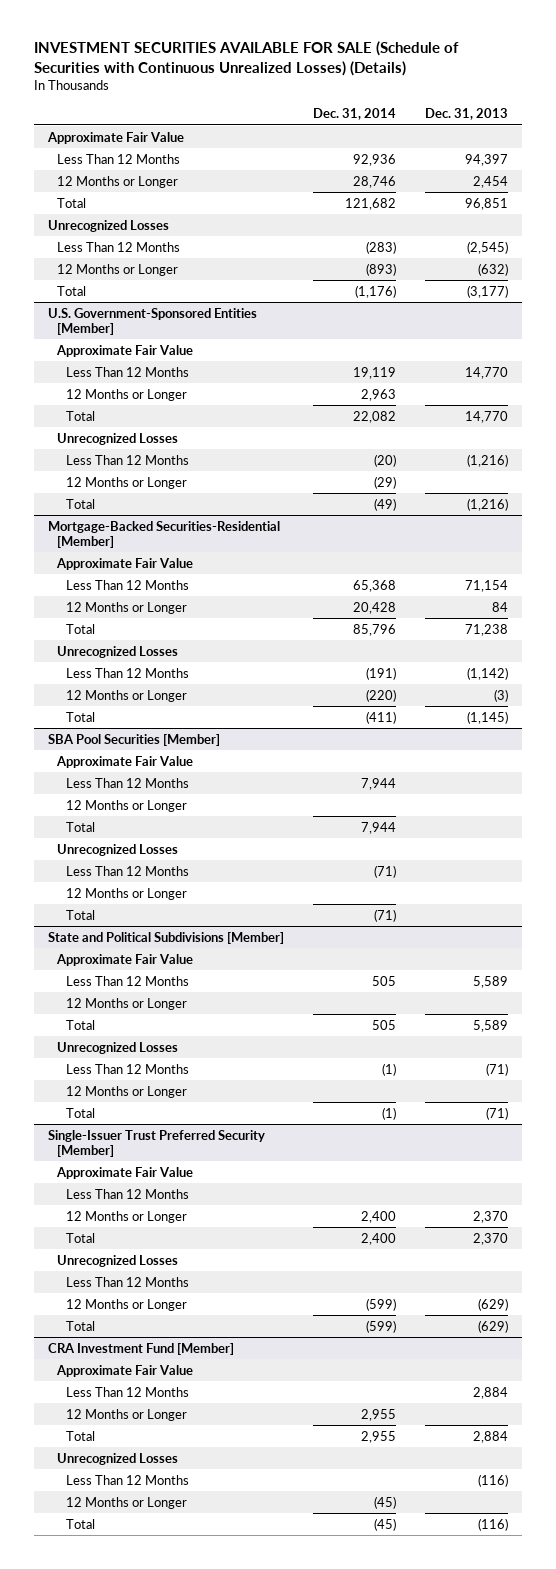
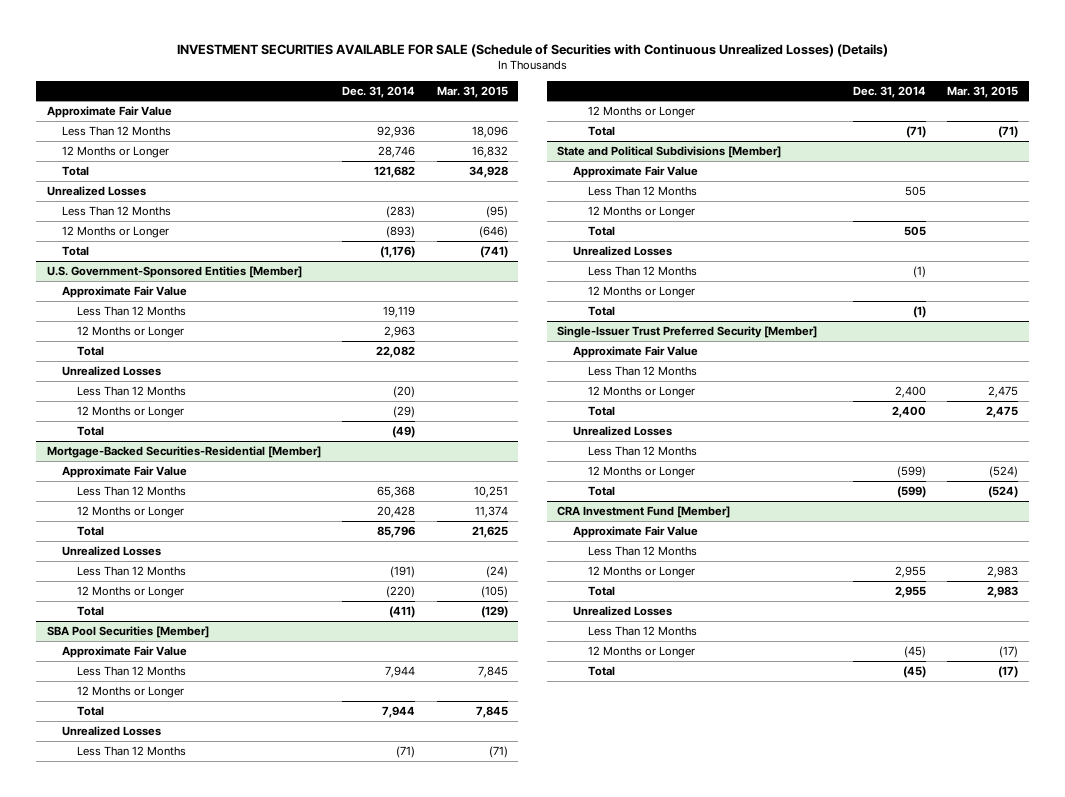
- | Dec. 31, 2014 | Dec. 31, 2013
+ | Dec. 31, 2014 | Mar. 31, 2015
- Unrecognized Losses
+ Unrealized Losses
@ U.S. Government-Sponsored Entities [Member]
- Unrecognized Losses
+ Unrealized Losses
@ Mortgage-Backed Securities-Residential [Member]
- Unrecognized Losses
+ Unrealized Losses
@ SBA Pool Securities [Member]
- Unrecognized Losses
+ Unrealized Losses
@ State and Political Subdivisions [Member]
- Unrecognized Losses
+ Unrealized Losses
@ Single-Issuer Trust Preferred Security [Member]
- Unrecognized Losses
+ Unrealized Losses
@ CRA Investment Fund [Member]
- Unrecognized Losses
+ Unrealized Losses

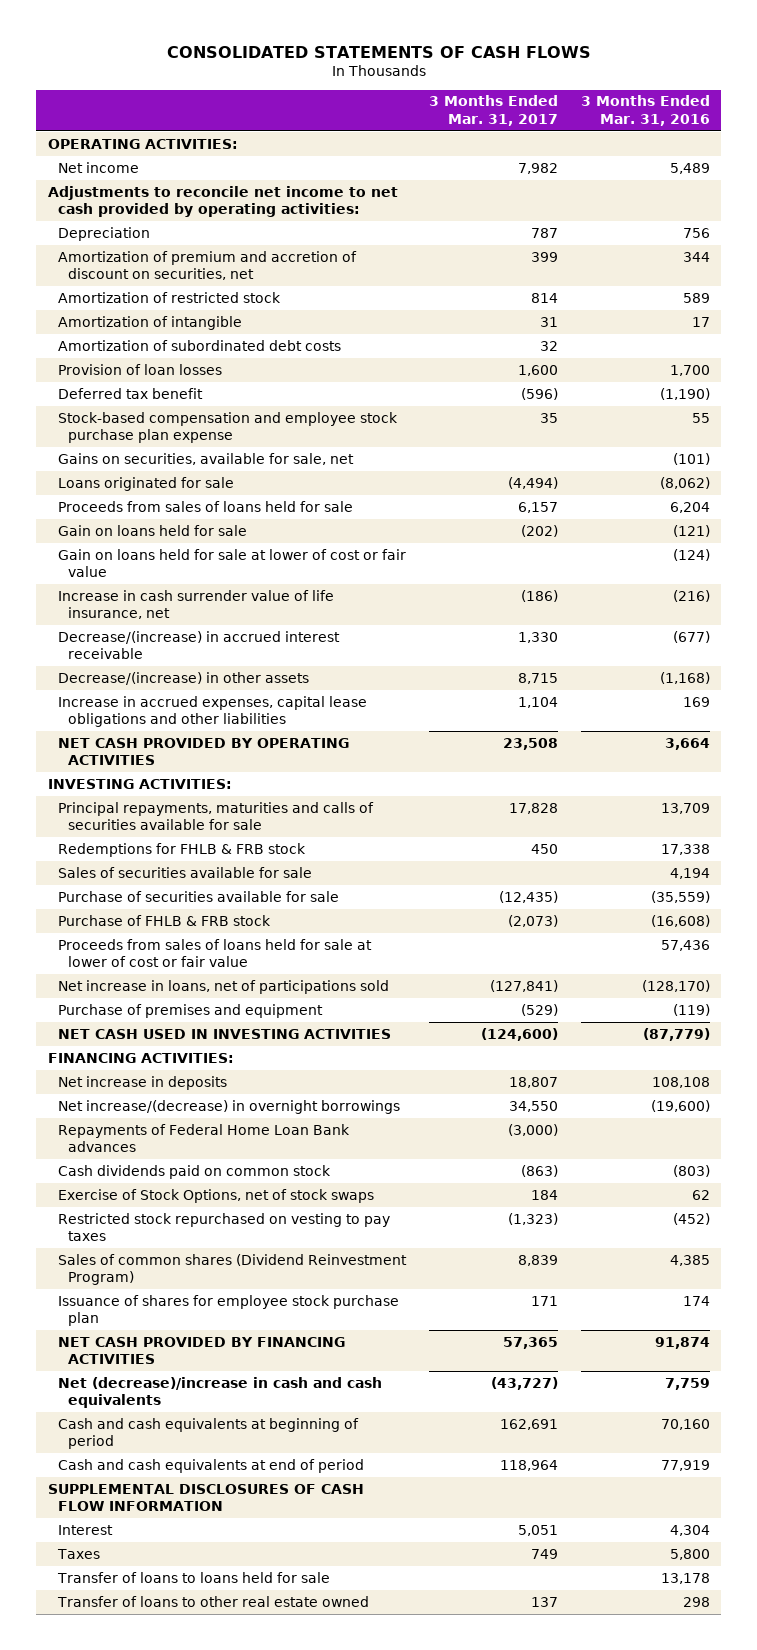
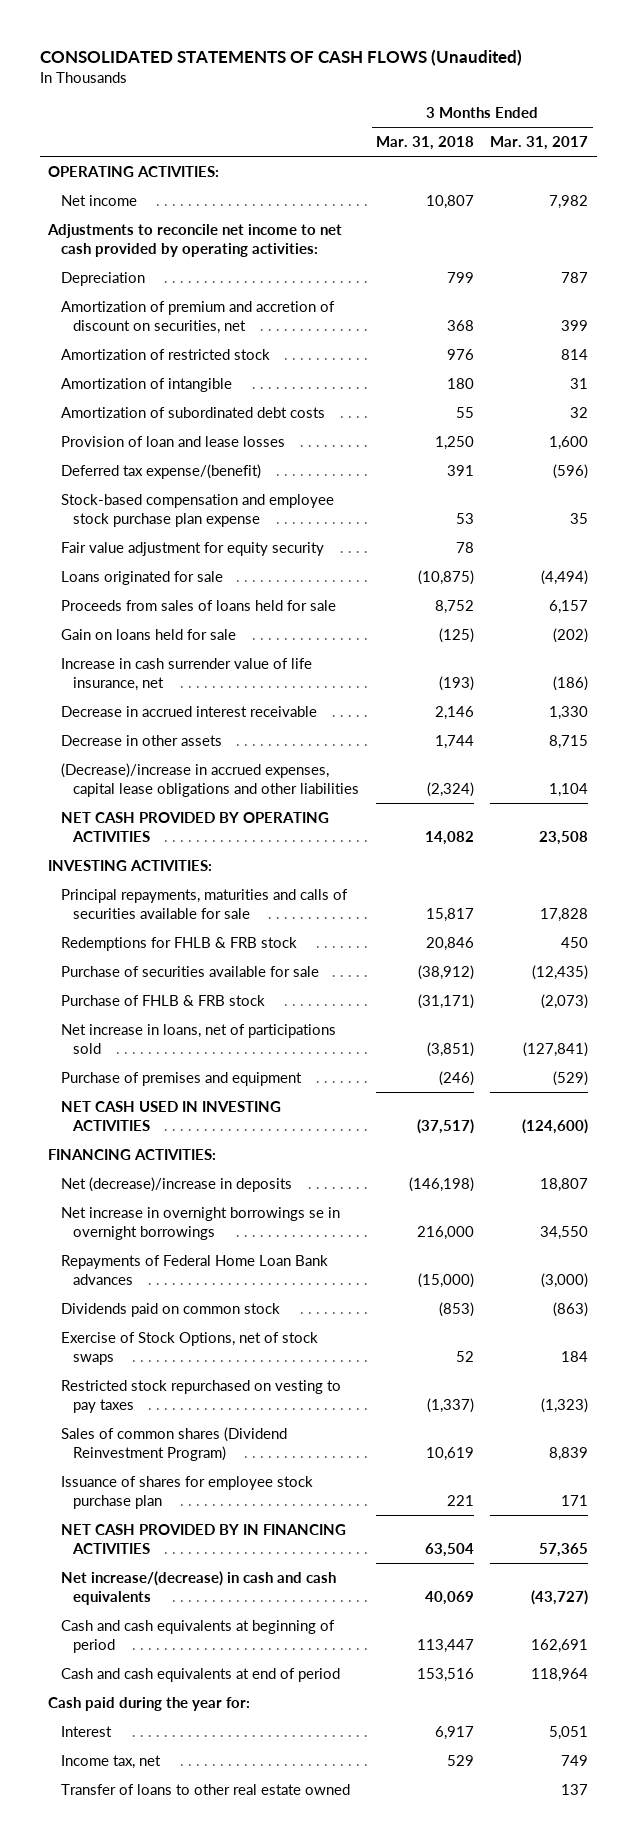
- CONSOLIDATED STATEMENTS OF CASH FLOWS
+ CONSOLIDATED STATEMENTS OF CASH FLOWS (Unaudited)
- | 3 Months Ended Mar. 31, 2017 | 3 Months Ended Mar. 31, 2016
+ | 3 Months Ended Mar. 31, 2018 | 3 Months Ended Mar. 31, 2017
- Provision of loan losses | 1,600 | 1,700
- Deferred tax benefit | (596) | (1,190)
+ Provision of loan and lease losses | 1,250 | 1,600
+ Deferred tax expense/(benefit) | 391 | (596)
- Gains on securities, available for sale, net | | (101)
+ Fair value adjustment for equity security | 78 |
- Gain on loans held for sale at lower of cost or fair value | | (124)
- Decrease/(increase) in accrued interest receivable | 1,330 | (677)
- Decrease/(increase) in other assets | 8,715 | (1,168)
- Increase in accrued expenses, capital lease obligations and other liabilities | 1,104 | 169
+ Decrease in accrued interest receivable | 2,146 | 1,330
+ Decrease in other assets | 1,744 | 8,715
+ (Decrease)/increase in accrued expenses, capital lease obligations and other liabilities | (2,324) | 1,104
- Sales of securities available for sale | | 4,194
- Proceeds from sales of loans held for sale at lower of cost or fair value | | 57,436
- Net increase in deposits | 18,807 | 108,108
- Net increase/(decrease) in overnight borrowings | 34,550 | (19,600)
+ Net (decrease)/increase in deposits | (146,198) | 18,807
+ Net increase in overnight borrowings se in overnight borrowings | 216,000 | 34,550
- Cash dividends paid on common stock | (863) | (803)
+ Dividends paid on common stock | (853) | (863)
- NET CASH PROVIDED BY FINANCING ACTIVITIES | 57,365 | 91,874
- Net (decrease)/increase in cash and cash equivalents | (43,727) | 7,759
+ NET CASH PROVIDED BY IN FINANCING ACTIVITIES | 63,504 | 57,365
+ Net increase/(decrease) in cash and cash equivalents | 40,069 | (43,727)
- SUPPLEMENTAL DISCLOSURES OF CASH FLOW INFORMATION
+ Cash paid during the year for:
- Taxes | 749 | 5,800
- Transfer of loans to loans held for sale | | 13,178
+ Income tax, net | 529 | 749

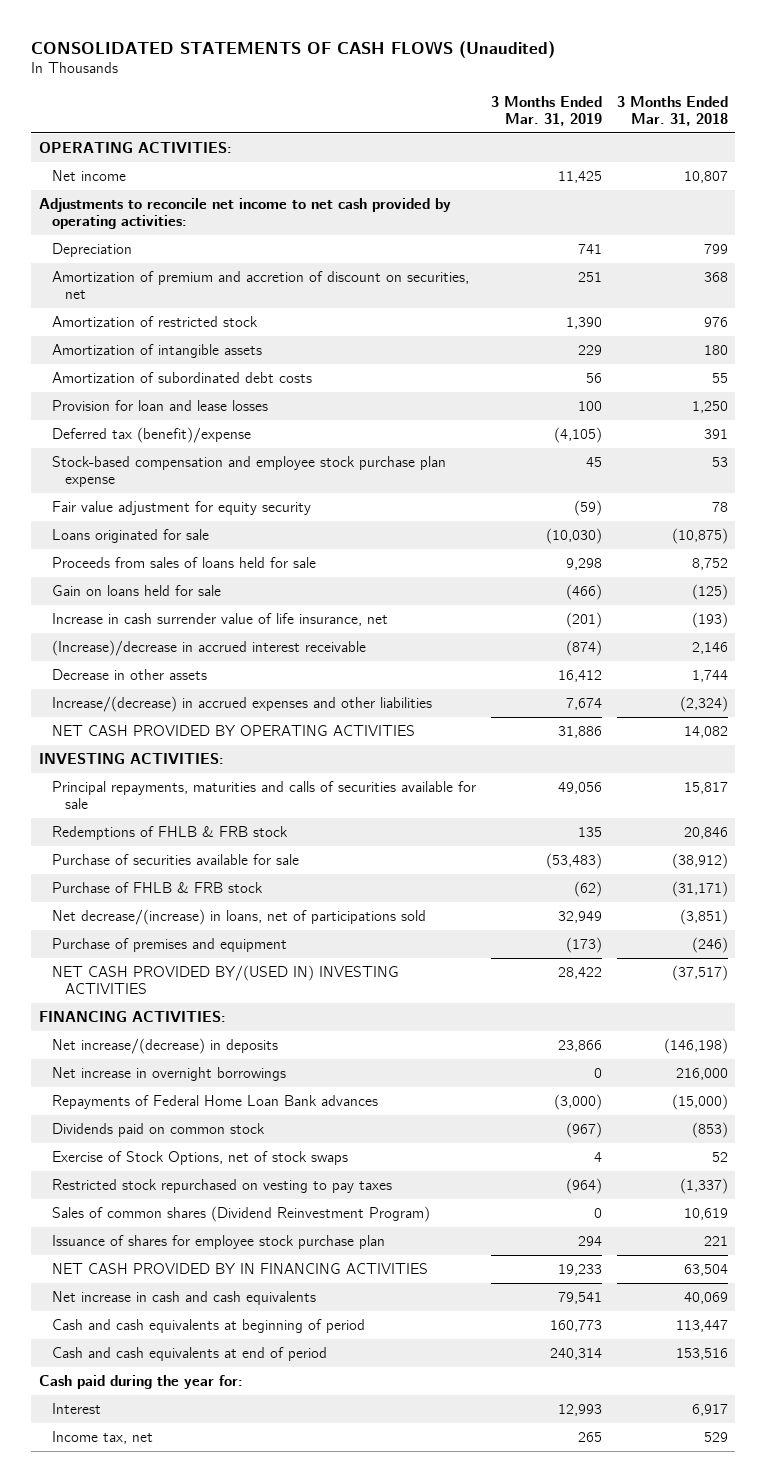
- | 3 Months Ended Mar. 31, 2018 | 3 Months Ended Mar. 31, 2017
+ | 3 Months Ended Mar. 31, 2019 | 3 Months Ended Mar. 31, 2018
- Amortization of intangible | 180 | 31
+ Amortization of intangible assets | 229 | 180
- Provision of loan and lease losses | 1,250 | 1,600
- Deferred tax expense/(benefit) | 391 | (596)
+ Provision for loan and lease losses | 100 | 1,250
+ Deferred tax (benefit)/expense | (4,105) | 391
- Decrease in accrued interest receivable | 2,146 | 1,330
+ (Increase)/decrease in accrued interest receivable | (874) | 2,146
- (Decrease)/increase in accrued expenses, capital lease obligations and other liabilities | (2,324) | 1,104
+ Increase/(decrease) in accrued expenses and other liabilities | 7,674 | (2,324)
- Redemptions for FHLB & FRB stock | 20,846 | 450
+ Redemptions of FHLB & FRB stock | 135 | 20,846
- Net increase in loans, net of participations sold | (3,851) | (127,841)
+ Net decrease/(increase) in loans, net of participations sold | 32,949 | (3,851)
- NET CASH USED IN INVESTING ACTIVITIES | (37,517) | (124,600)
+ NET CASH PROVIDED BY/(USED IN) INVESTING ACTIVITIES | 28,422 | (37,517)
- Net (decrease)/increase in deposits | (146,198) | 18,807
- Net increase in overnight borrowings se in overnight borrowings | 216,000 | 34,550
+ Net increase/(decrease) in deposits | 23,866 | (146,198)
+ Net increase in overnight borrowings | 0 | 216,000
- Net increase/(decrease) in cash and cash equivalents | 40,069 | (43,727)
+ Net increase in cash and cash equivalents | 79,541 | 40,069
- Transfer of loans to other real estate owned | | 137

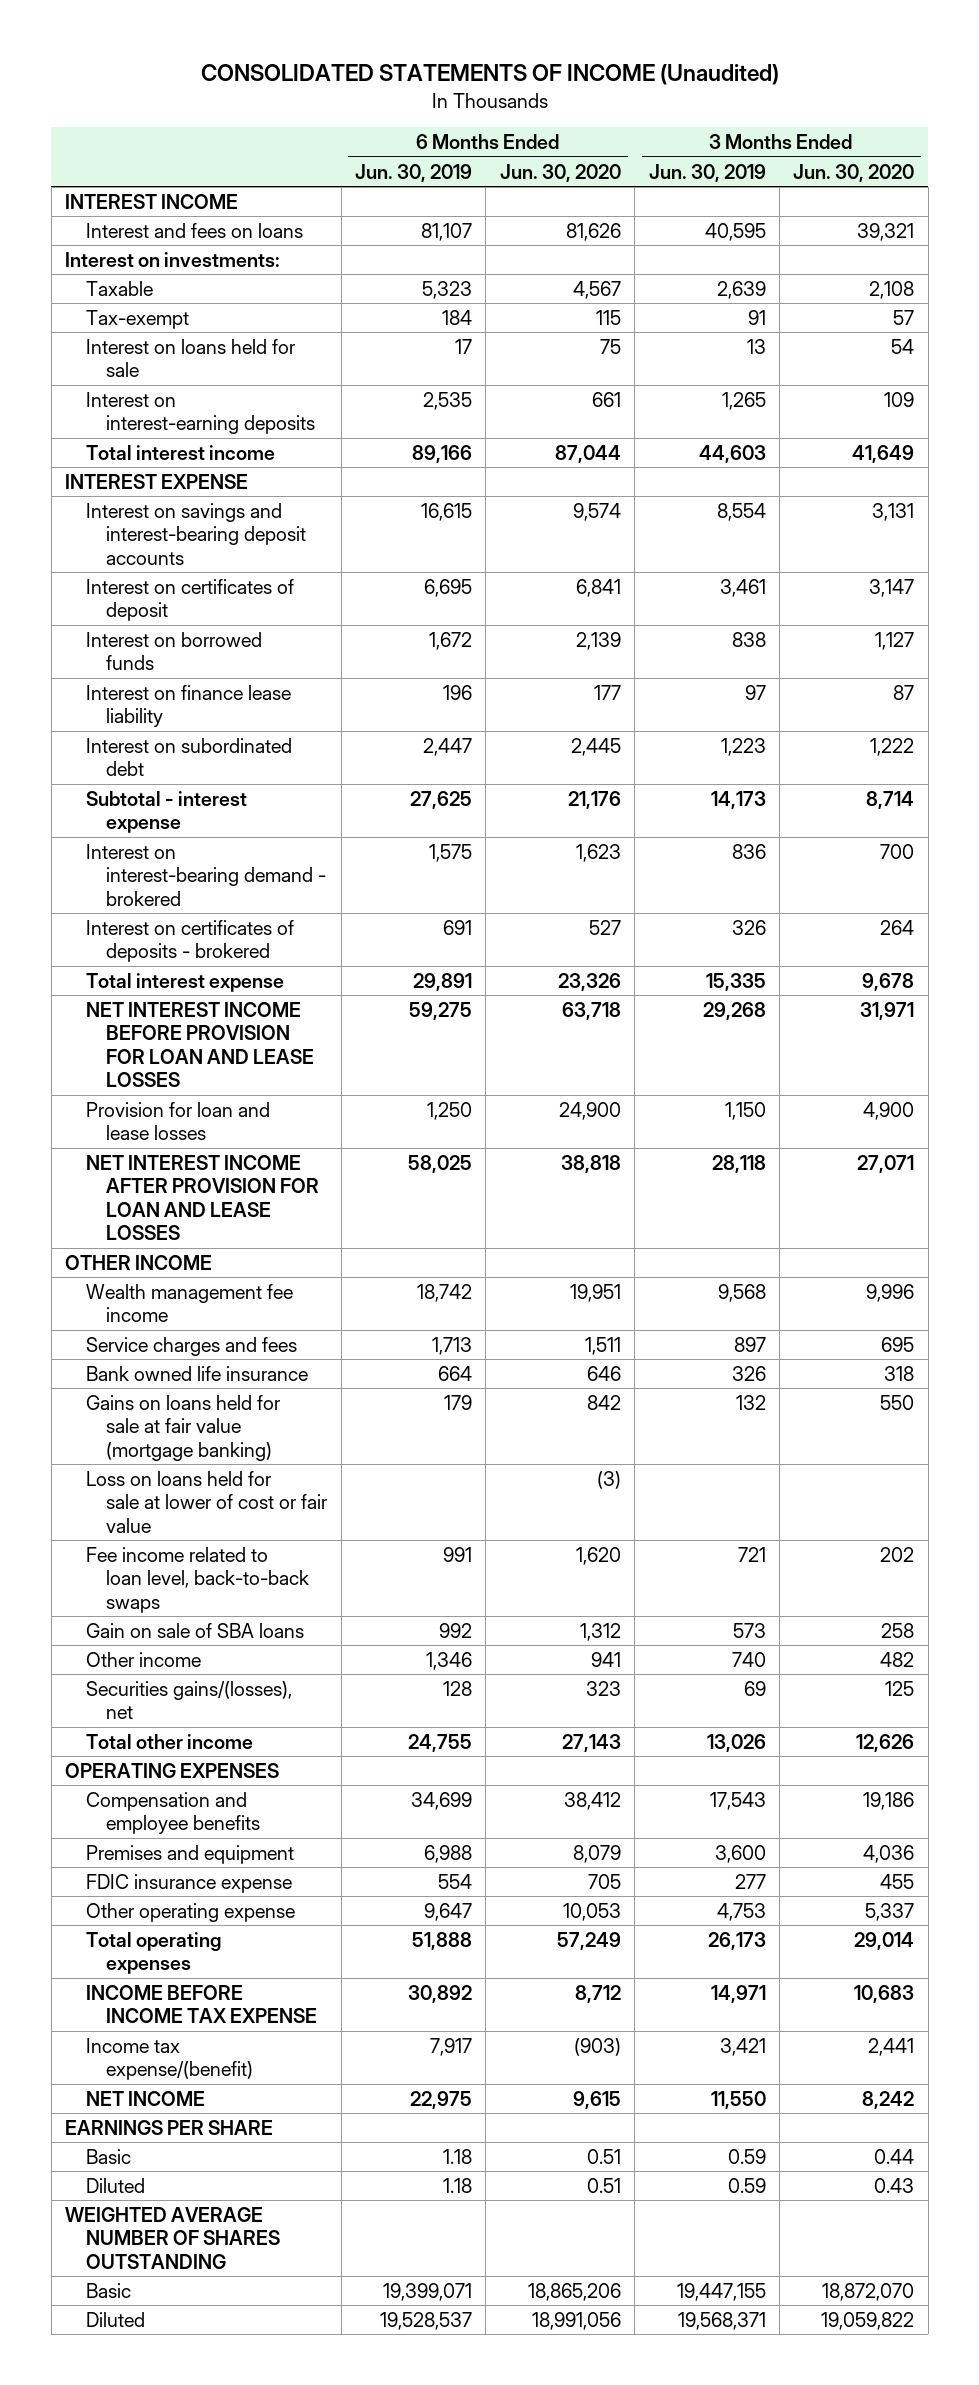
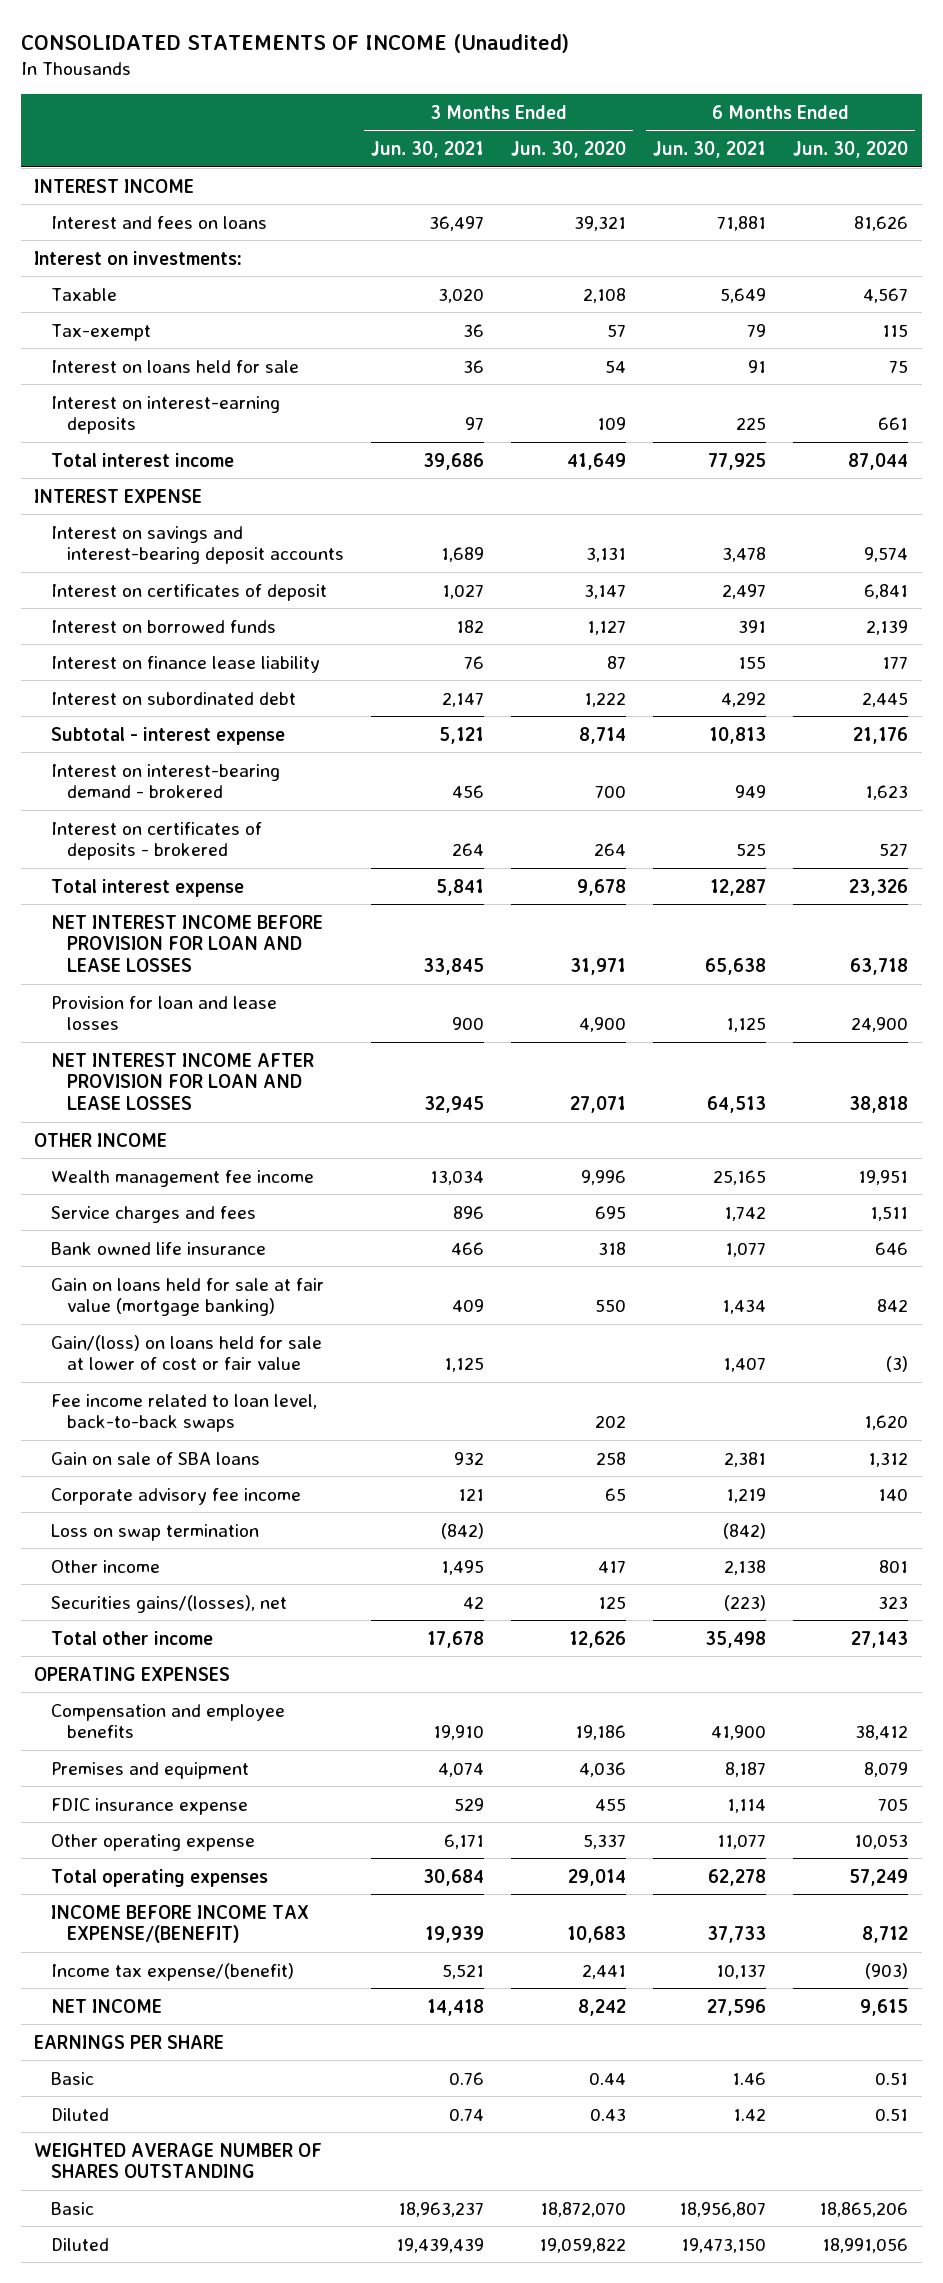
- | 6 Months Ended Jun. 30, 2019 | 6 Months Ended Jun. 30, 2020 | 3 Months Ended Jun. 30, 2019 | 3 Months Ended Jun. 30, 2020
+ | 3 Months Ended Jun. 30, 2021 | 3 Months Ended Jun. 30, 2020 | 6 Months Ended Jun. 30, 2021 | 6 Months Ended Jun. 30, 2020
- Gains on loans held for sale at fair value (mortgage banking) | 179 | 842 | 132 | 550
- Loss on loans held for sale at lower of cost or fair value | | (3) | |
+ Gain on loans held for sale at fair value (mortgage banking) | 409 | 550 | 1,434 | 842
+ Gain/(loss) on loans held for sale at lower of cost or fair value | 1,125 | | 1,407 | (3)
- Other income | 1,346 | 941 | 740 | 482
+ Corporate advisory fee income | 121 | 65 | 1,219 | 140
+ Loss on swap termination | (842) | | (842) |
+ Other income | 1,495 | 417 | 2,138 | 801
- INCOME BEFORE INCOME TAX EXPENSE | 30,892 | 8,712 | 14,971 | 10,683
+ INCOME BEFORE INCOME TAX EXPENSE/(BENEFIT) | 19,939 | 10,683 | 37,733 | 8,712

